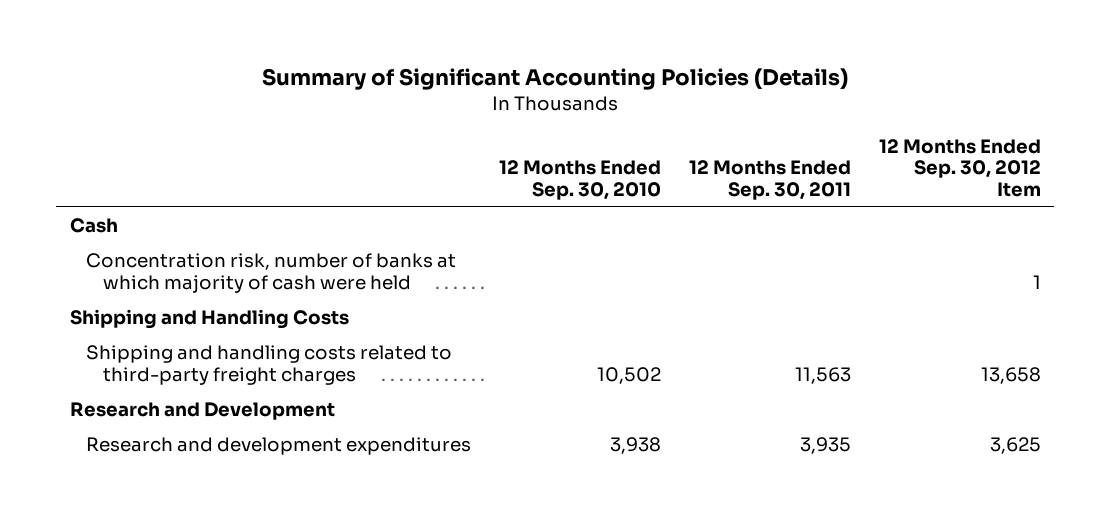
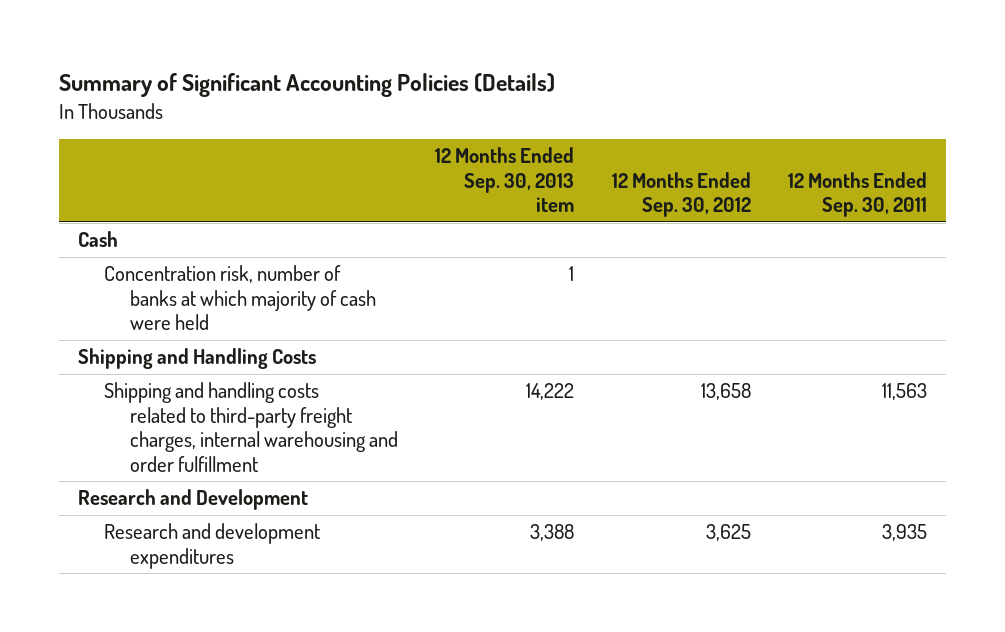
- | 12 Months Ended Sep. 30, 2010 | 12 Months Ended Sep. 30, 2011 | 12 Months Ended Sep. 30, 2012 Item
+ | 12 Months Ended Sep. 30, 2013 item | 12 Months Ended Sep. 30, 2012 | 12 Months Ended Sep. 30, 2011
- Shipping and handling costs related to third-party freight charges | 10,502 | 11,563 | 13,658
+ Shipping and handling costs related to third-party freight charges, internal warehousing and order fulfillment | 14,222 | 13,658 | 11,563

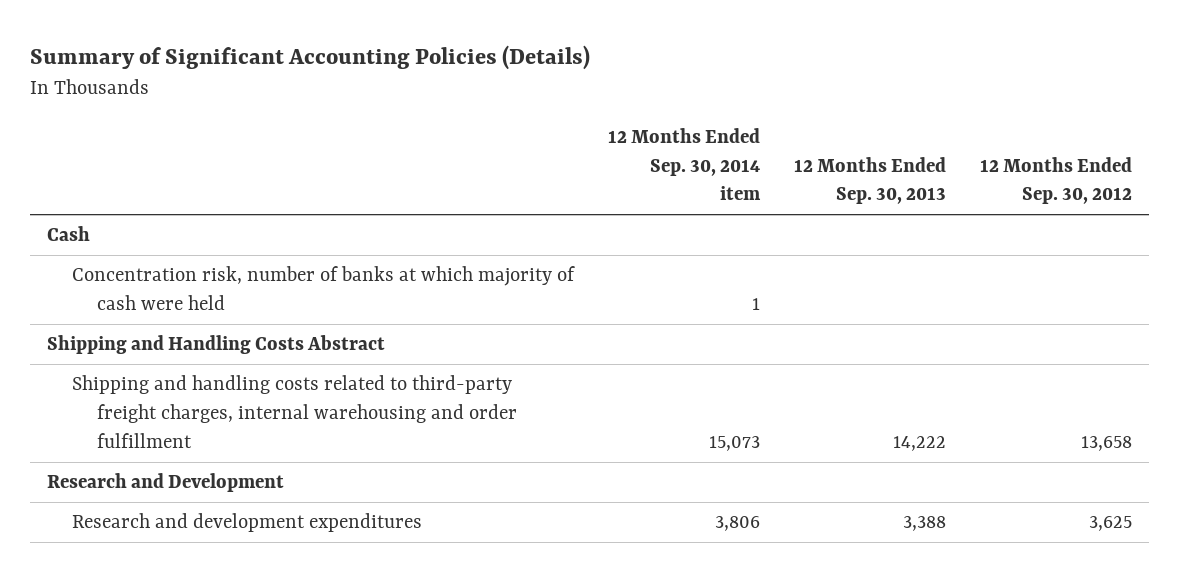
- | 12 Months Ended Sep. 30, 2013 item | 12 Months Ended Sep. 30, 2012 | 12 Months Ended Sep. 30, 2011
+ | 12 Months Ended Sep. 30, 2014 item | 12 Months Ended Sep. 30, 2013 | 12 Months Ended Sep. 30, 2012
- Shipping and Handling Costs
+ Shipping and Handling Costs Abstract

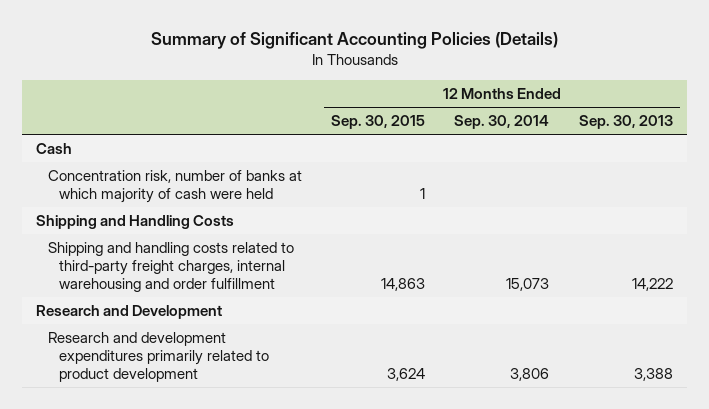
- | 12 Months Ended Sep. 30, 2014 item | 12 Months Ended Sep. 30, 2013 | 12 Months Ended Sep. 30, 2012
+ | 12 Months Ended Sep. 30, 2015 | 12 Months Ended Sep. 30, 2014 | 12 Months Ended Sep. 30, 2013
- Shipping and Handling Costs Abstract
+ Shipping and Handling Costs
- Research and development expenditures | 3,806 | 3,388 | 3,625
+ Research and development expenditures primarily related to product development | 3,624 | 3,806 | 3,388

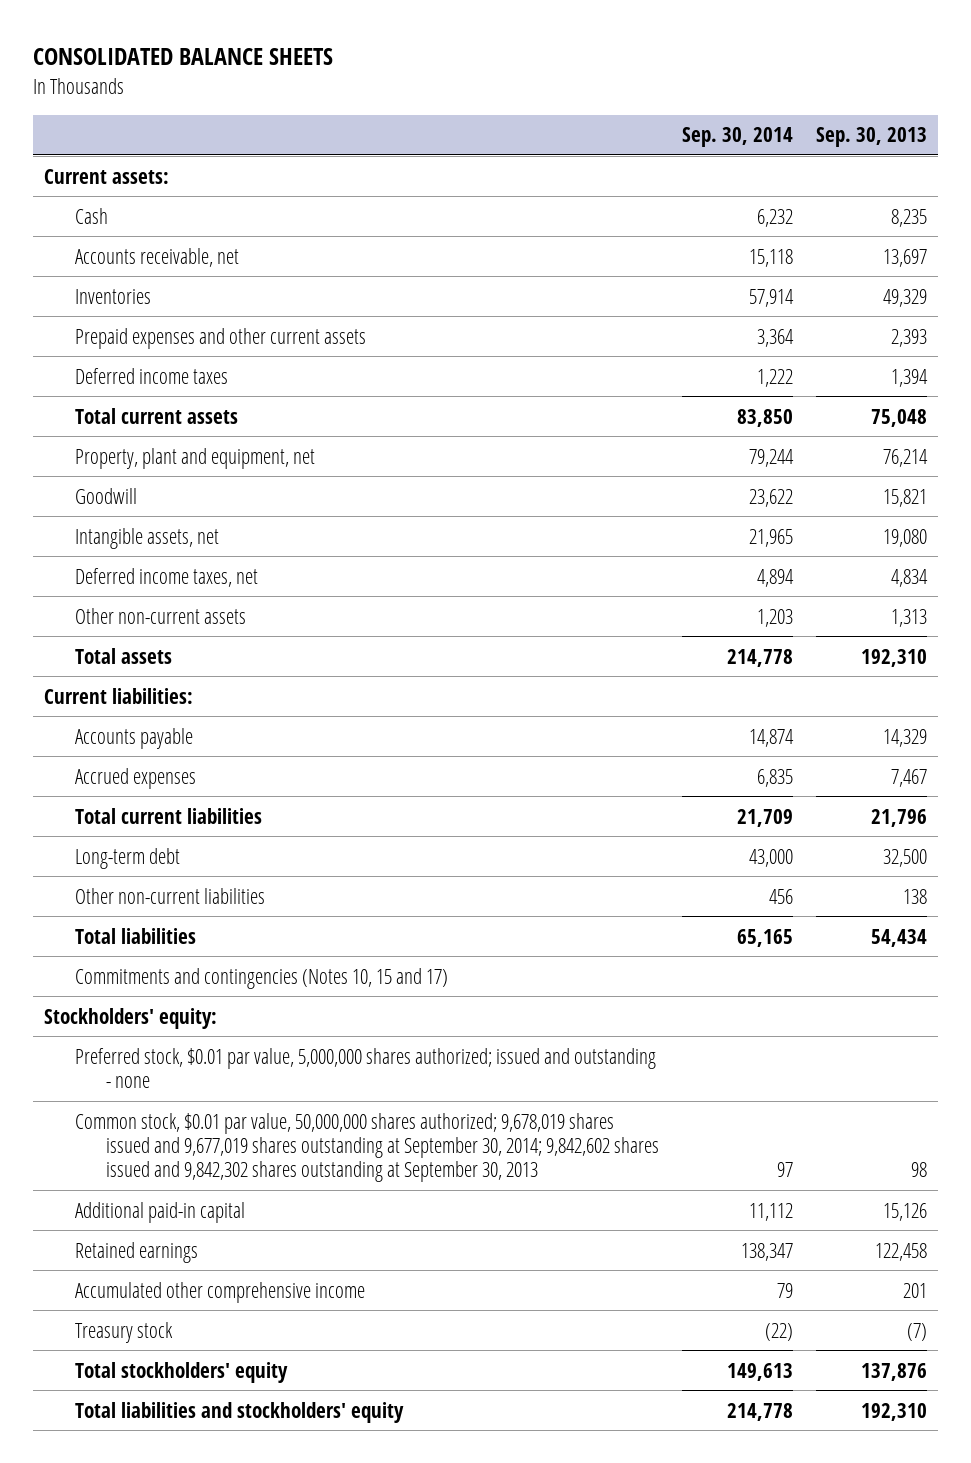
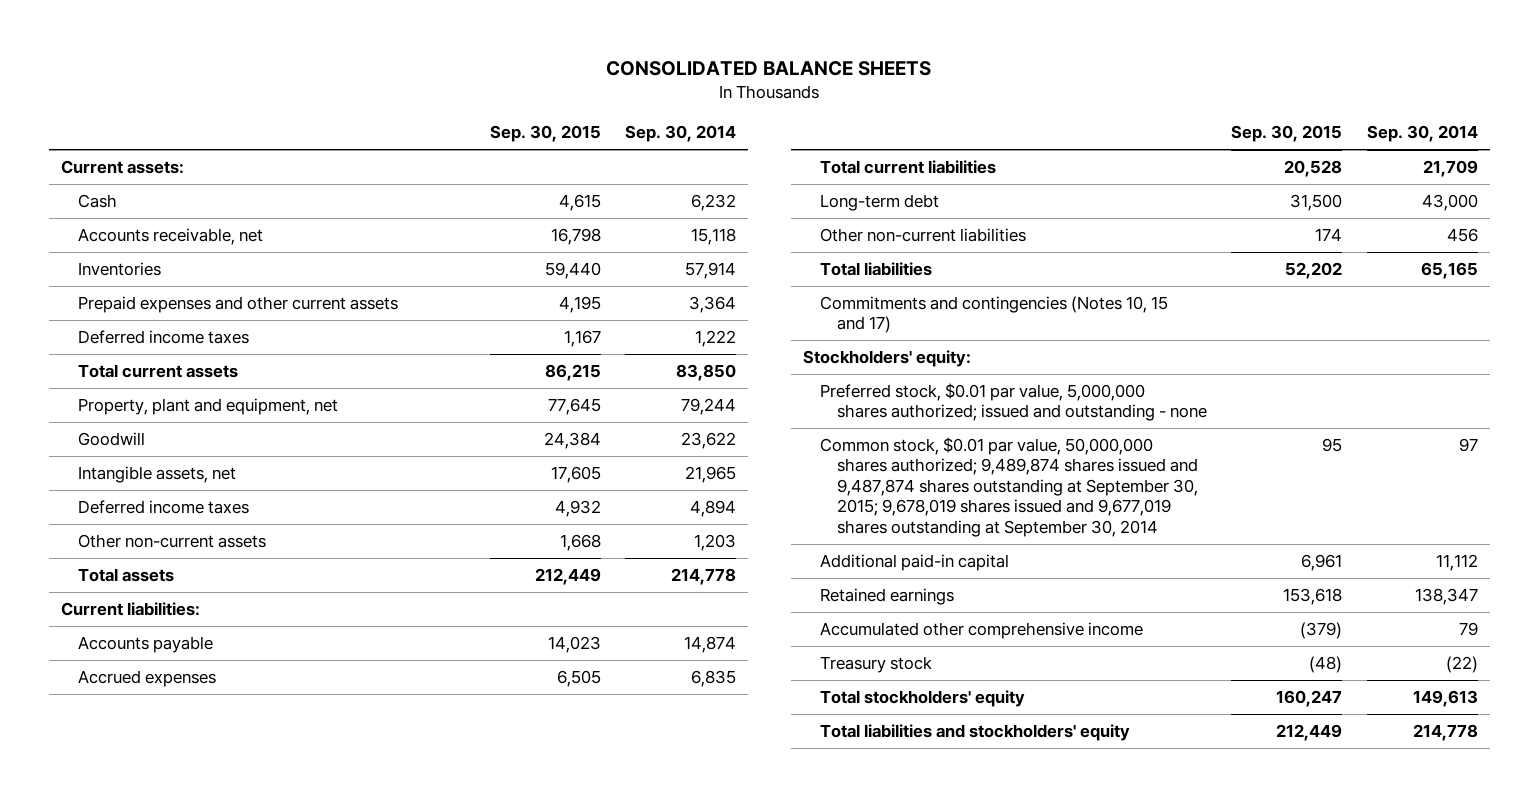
- | Sep. 30, 2014 | Sep. 30, 2013
+ | Sep. 30, 2015 | Sep. 30, 2014
- Deferred income taxes, net | 4,894 | 4,834
+ Deferred income taxes | 4,932 | 4,894
- Common stock, $0.01 par value, 50,000,000 shares authorized; 9,678,019 shares issued and 9,677,019 shares outstanding at September 30, 2014; 9,842,602 shares issued and 9,842,302 shares outstanding at September 30, 2013 | 97 | 98
+ Common stock, $0.01 par value, 50,000,000 shares authorized; 9,489,874 shares issued and 9,487,874 shares outstanding at September 30, 2015; 9,678,019 shares issued and 9,677,019 shares outstanding at September 30, 2014 | 95 | 97

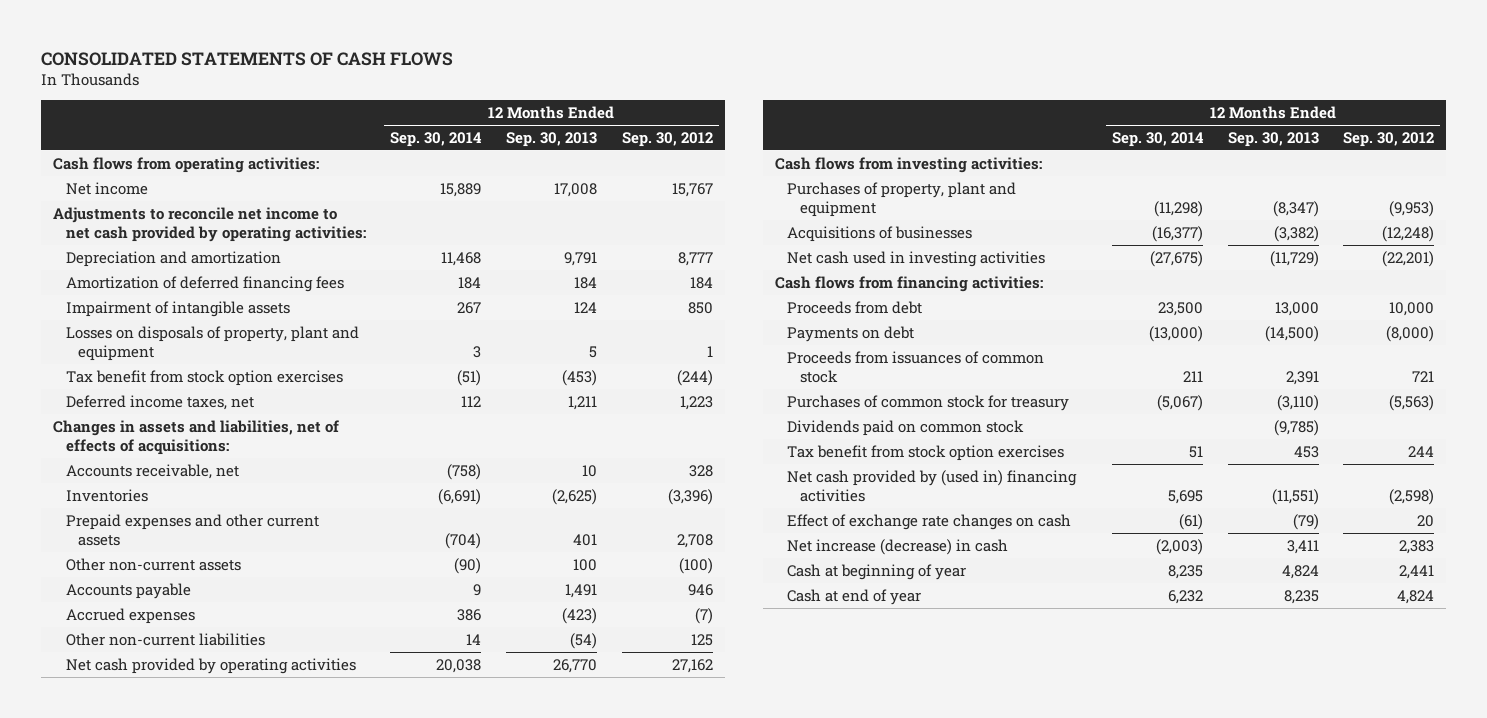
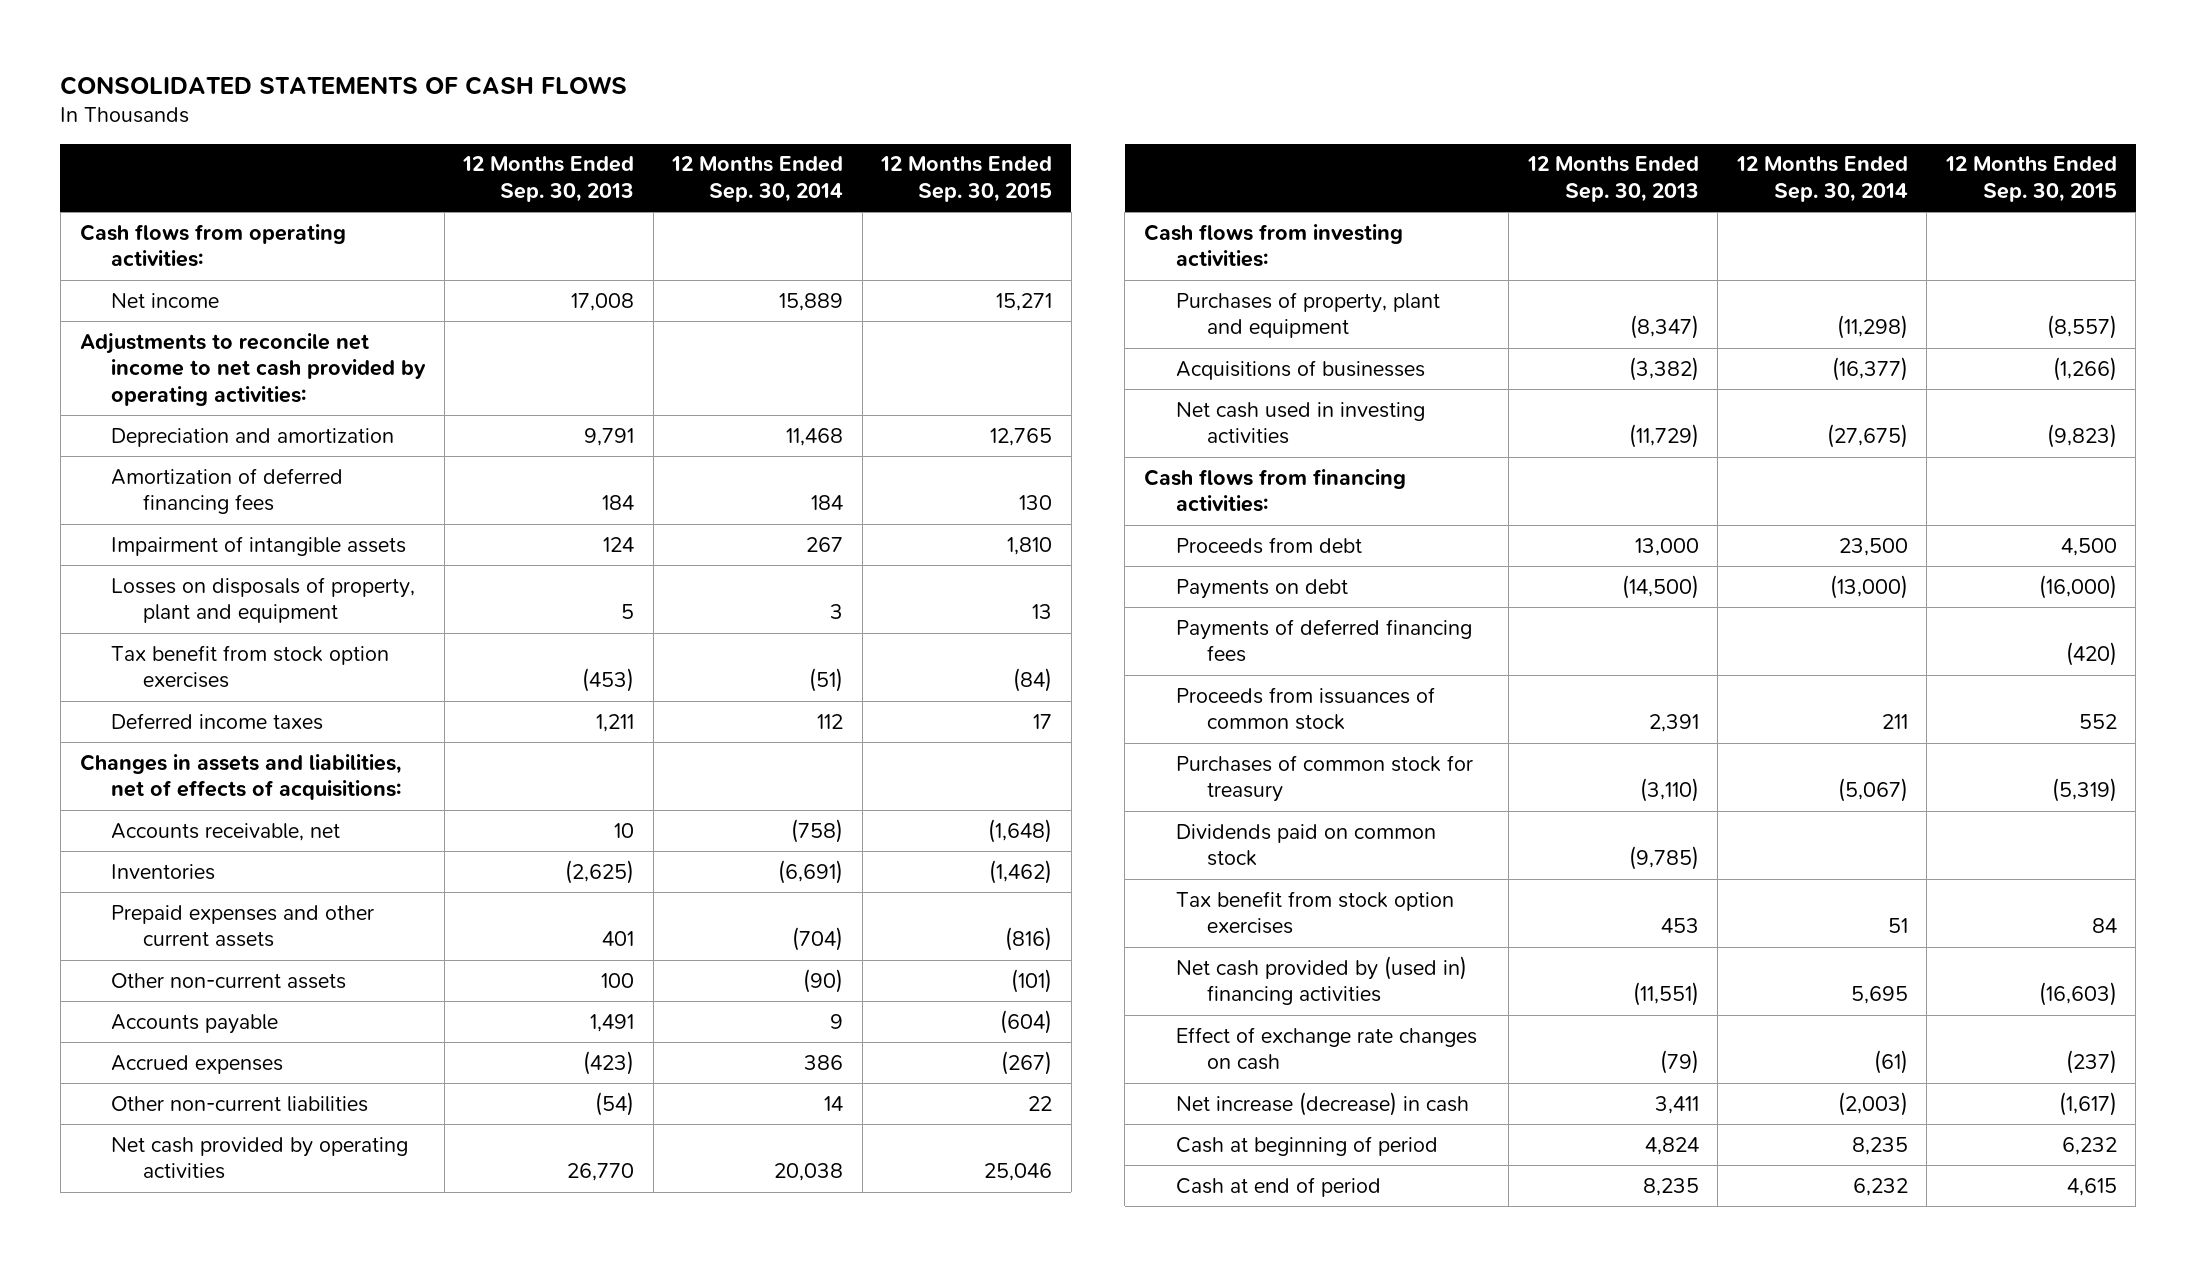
- | 12 Months Ended Sep. 30, 2014 | 12 Months Ended Sep. 30, 2013 | 12 Months Ended Sep. 30, 2012
+ | 12 Months Ended Sep. 30, 2013 | 12 Months Ended Sep. 30, 2014 | 12 Months Ended Sep. 30, 2015
- Deferred income taxes, net | 112 | 1,211 | 1,223
+ Deferred income taxes | 1,211 | 112 | 17
+ Payments of deferred financing fees | | | (420)
- Cash at beginning of year | 8,235 | 4,824 | 2,441
- Cash at end of year | 6,232 | 8,235 | 4,824
+ Cash at beginning of period | 4,824 | 8,235 | 6,232
+ Cash at end of period | 8,235 | 6,232 | 4,615

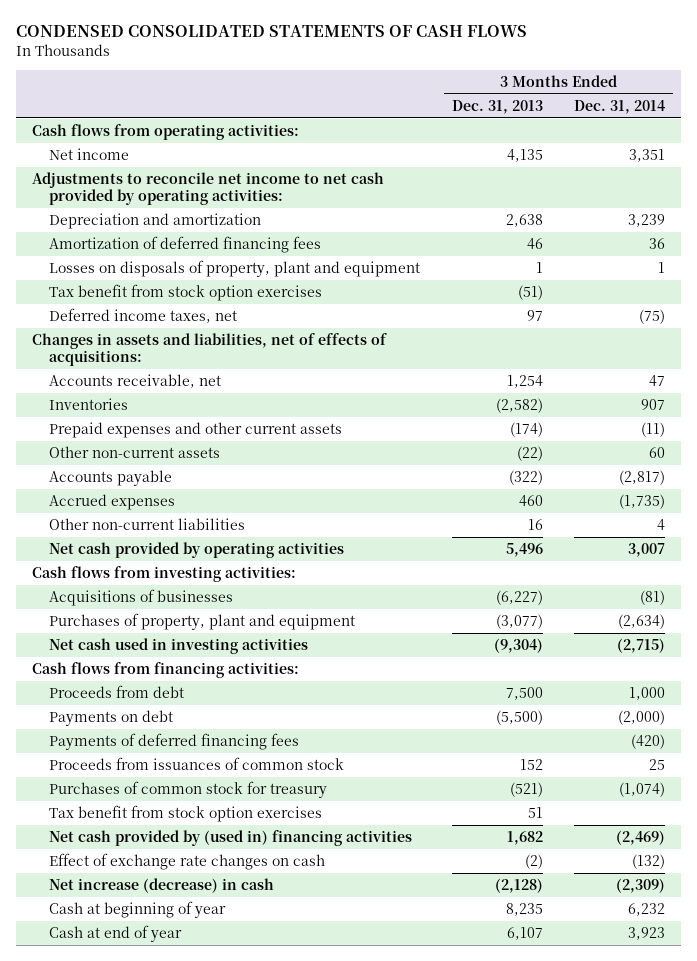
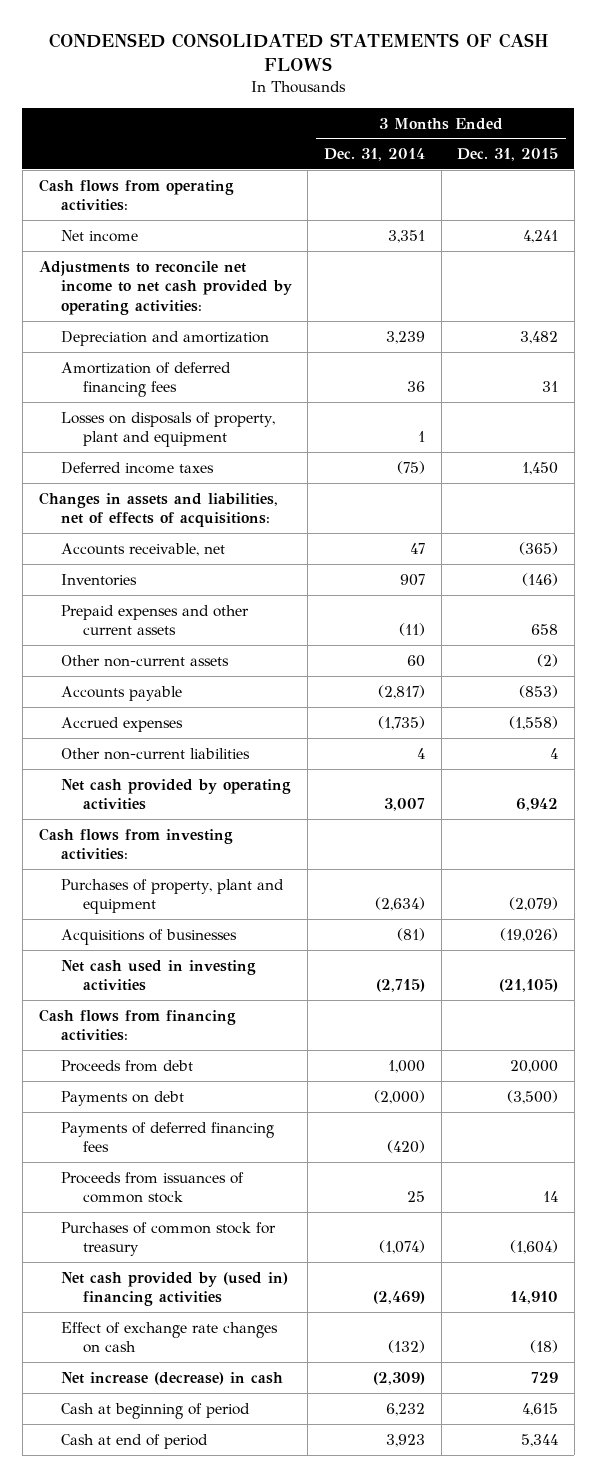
- | 3 Months Ended Dec. 31, 2013 | 3 Months Ended Dec. 31, 2014
+ | 3 Months Ended Dec. 31, 2014 | 3 Months Ended Dec. 31, 2015
- Tax benefit from stock option exercises | (51) |
- Deferred income taxes, net | 97 | (75)
+ Deferred income taxes | (75) | 1,450
moved down: Acquisitions of businesses | (81) | (19,026)
- Tax benefit from stock option exercises | 51 |
- Cash at beginning of year | 8,235 | 6,232
- Cash at end of year | 6,107 | 3,923
+ Cash at beginning of period | 6,232 | 4,615
+ Cash at end of period | 3,923 | 5,344

